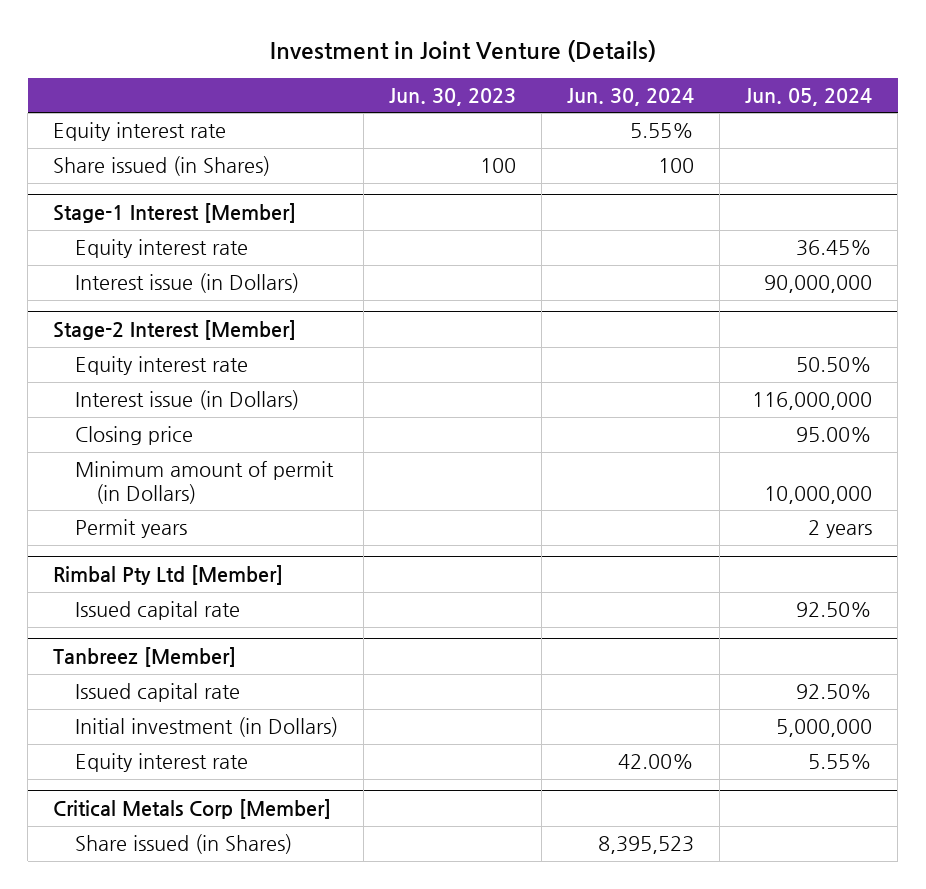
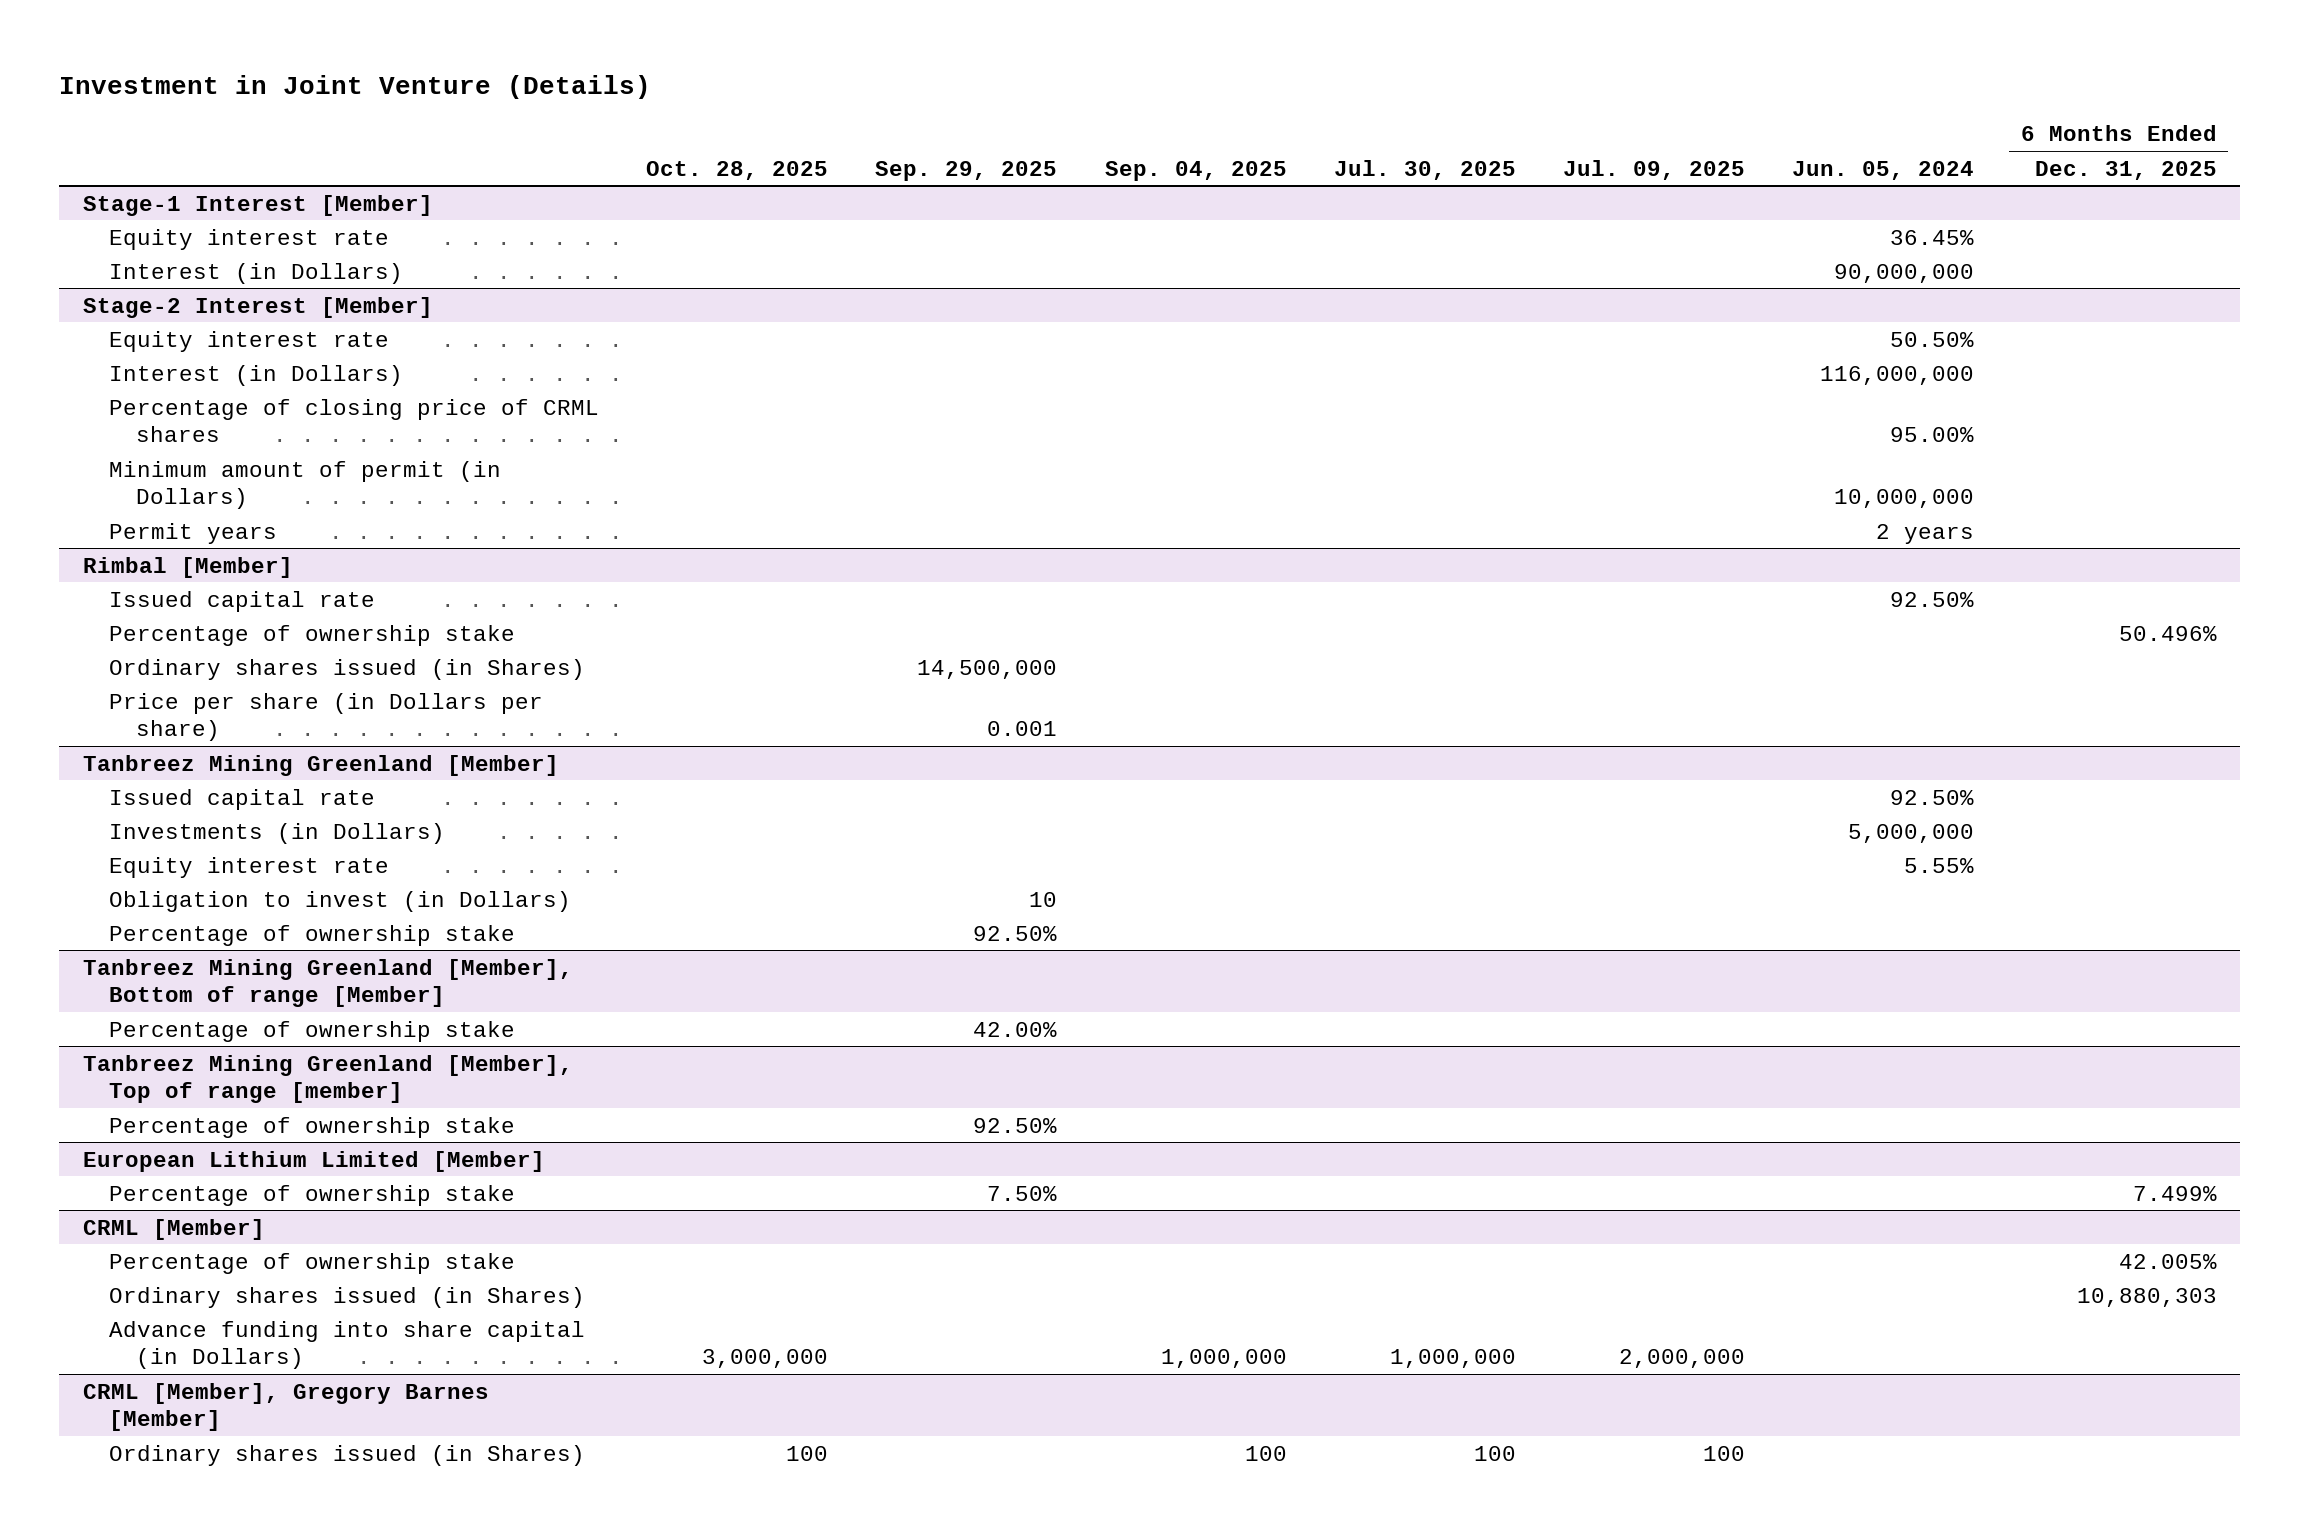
- | Jun. 30, 2023 | Jun. 30, 2024 | Jun. 05, 2024
+ | Oct. 28, 2025 | Sep. 29, 2025 | Sep. 04, 2025 | Jul. 30, 2025 | Jul. 09, 2025 | Jun. 05, 2024 | 6 Months Ended Dec. 31, 2025
- Equity interest rate | | 5.55% |
- Share issued (in Shares) | 100 | 100 |
@ Stage-1 Interest [Member]
- Interest issue (in Dollars) | | | 90,000,000
+ Interest (in Dollars) | | | | | | 90,000,000 |
@ Stage-2 Interest [Member]
- Interest issue (in Dollars) | | | 116,000,000
- Closing price | | | 95.00%
+ Interest (in Dollars) | | | | | | 116,000,000 |
+ Percentage of closing price of CRML shares | | | | | | 95.00% |
- Rimbal Pty Ltd [Member]
+ Rimbal [Member]
- Tanbreez [Member]
+ Percentage of ownership stake | | | | | | | 50.496%
+ Ordinary shares issued (in Shares) | | 14,500,000 | | | | |
+ Price per share (in Dollars per share) | | 0.001 | | | | |
+ Tanbreez Mining Greenland [Member]
- Initial investment (in Dollars) | | | 5,000,000
+ Investments (in Dollars) | | | | | | 5,000,000 |
- Critical Metals Corp [Member]
- Share issued (in Shares) | | 8,395,523 |
+ Obligation to invest (in Dollars) | | 10 | | | | |
+ Percentage of ownership stake | | 92.50% | | | | |
+ Tanbreez Mining Greenland [Member], Bottom of range [Member]
+ Percentage of ownership stake | | 42.00% | | | | |
+ Tanbreez Mining Greenland [Member], Top of range [member]
+ Percentage of ownership stake | | 92.50% | | | | |
+ European Lithium Limited [Member]
+ Percentage of ownership stake | | 7.50% | | | | | 7.499%
+ CRML [Member]
+ Percentage of ownership stake | | | | | | | 42.005%
+ Ordinary shares issued (in Shares) | | | | | | | 10,880,303
+ Advance funding into share capital (in Dollars) | 3,000,000 | | 1,000,000 | 1,000,000 | 2,000,000 | |
+ CRML [Member], Gregory Barnes [Member]
+ Ordinary shares issued (in Shares) | 100 | | 100 | 100 | 100 | |

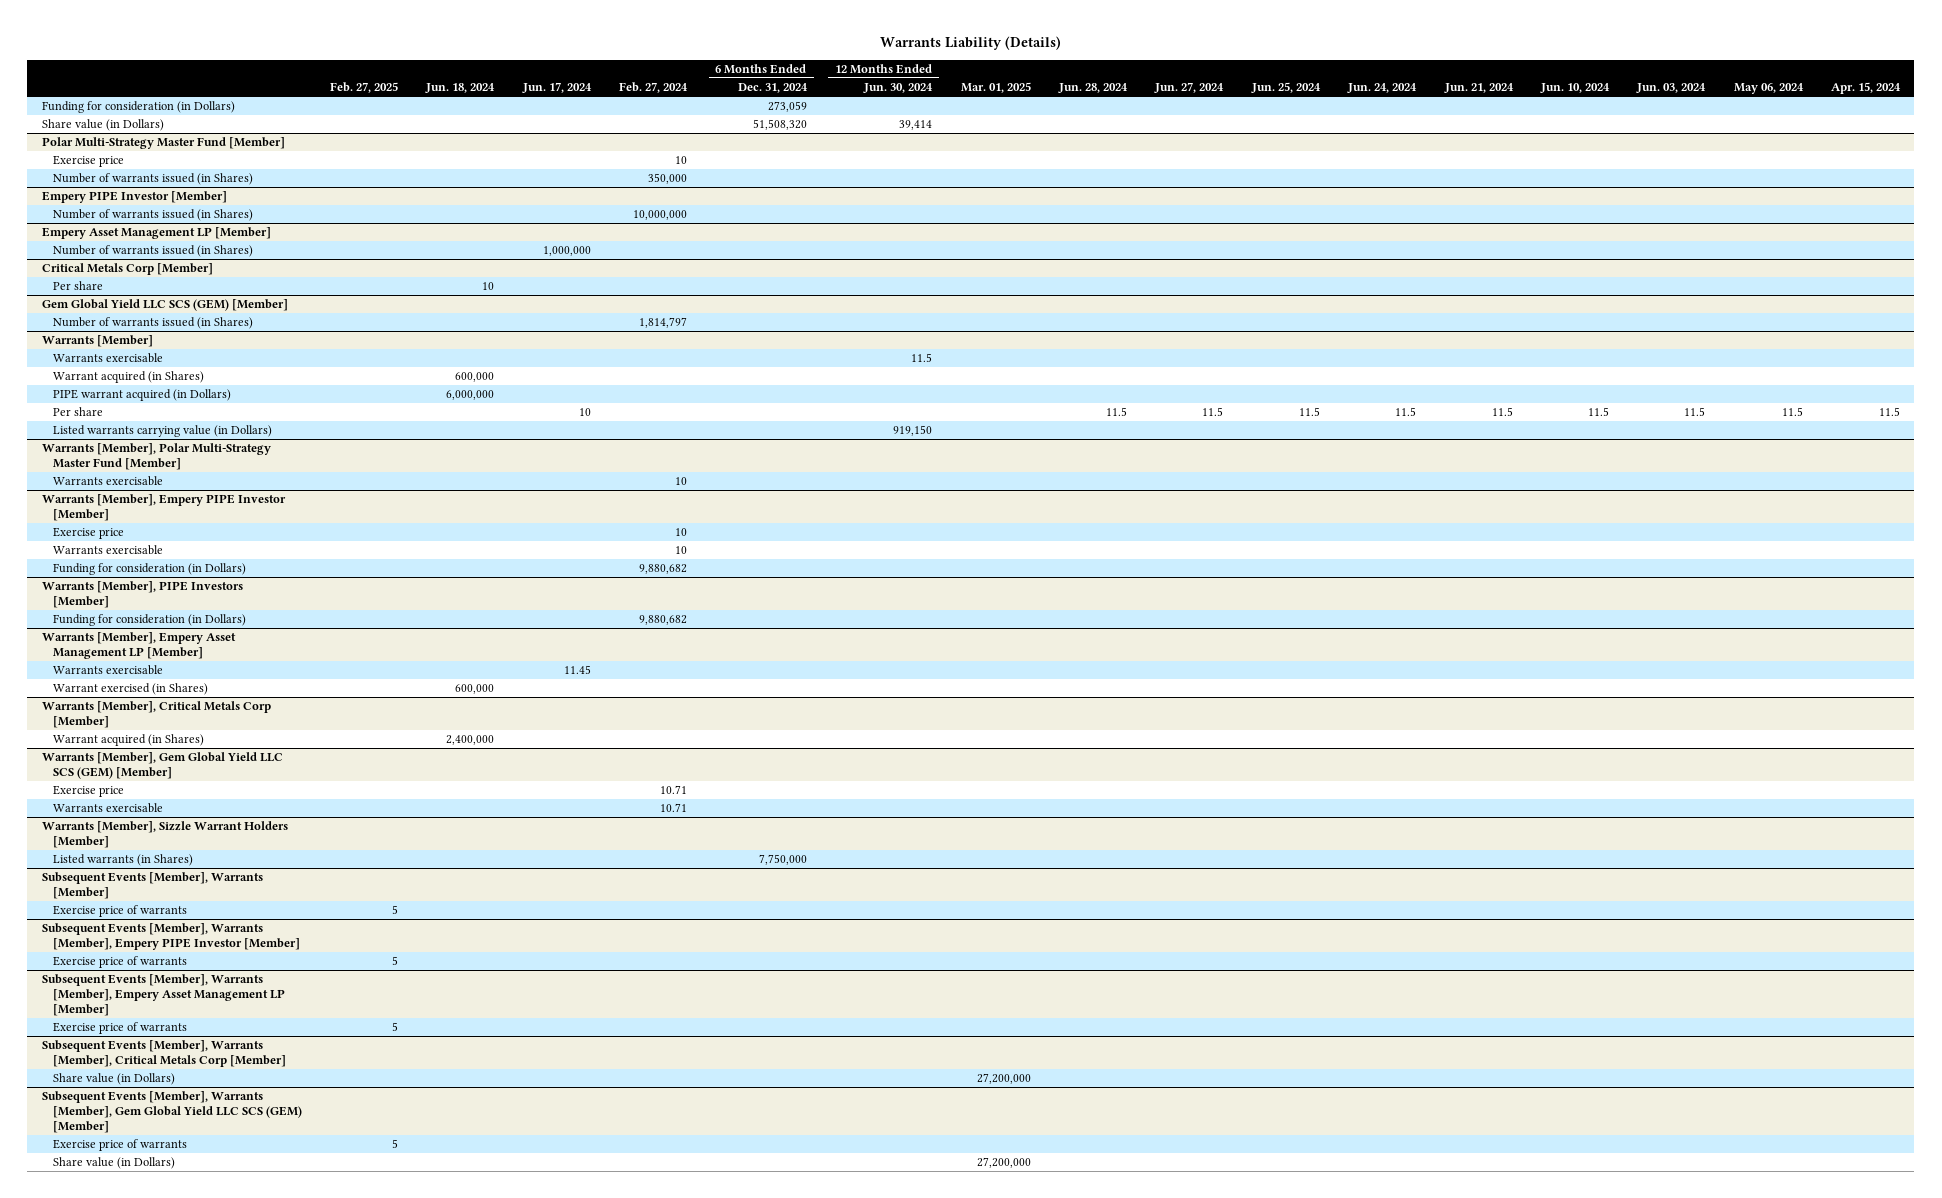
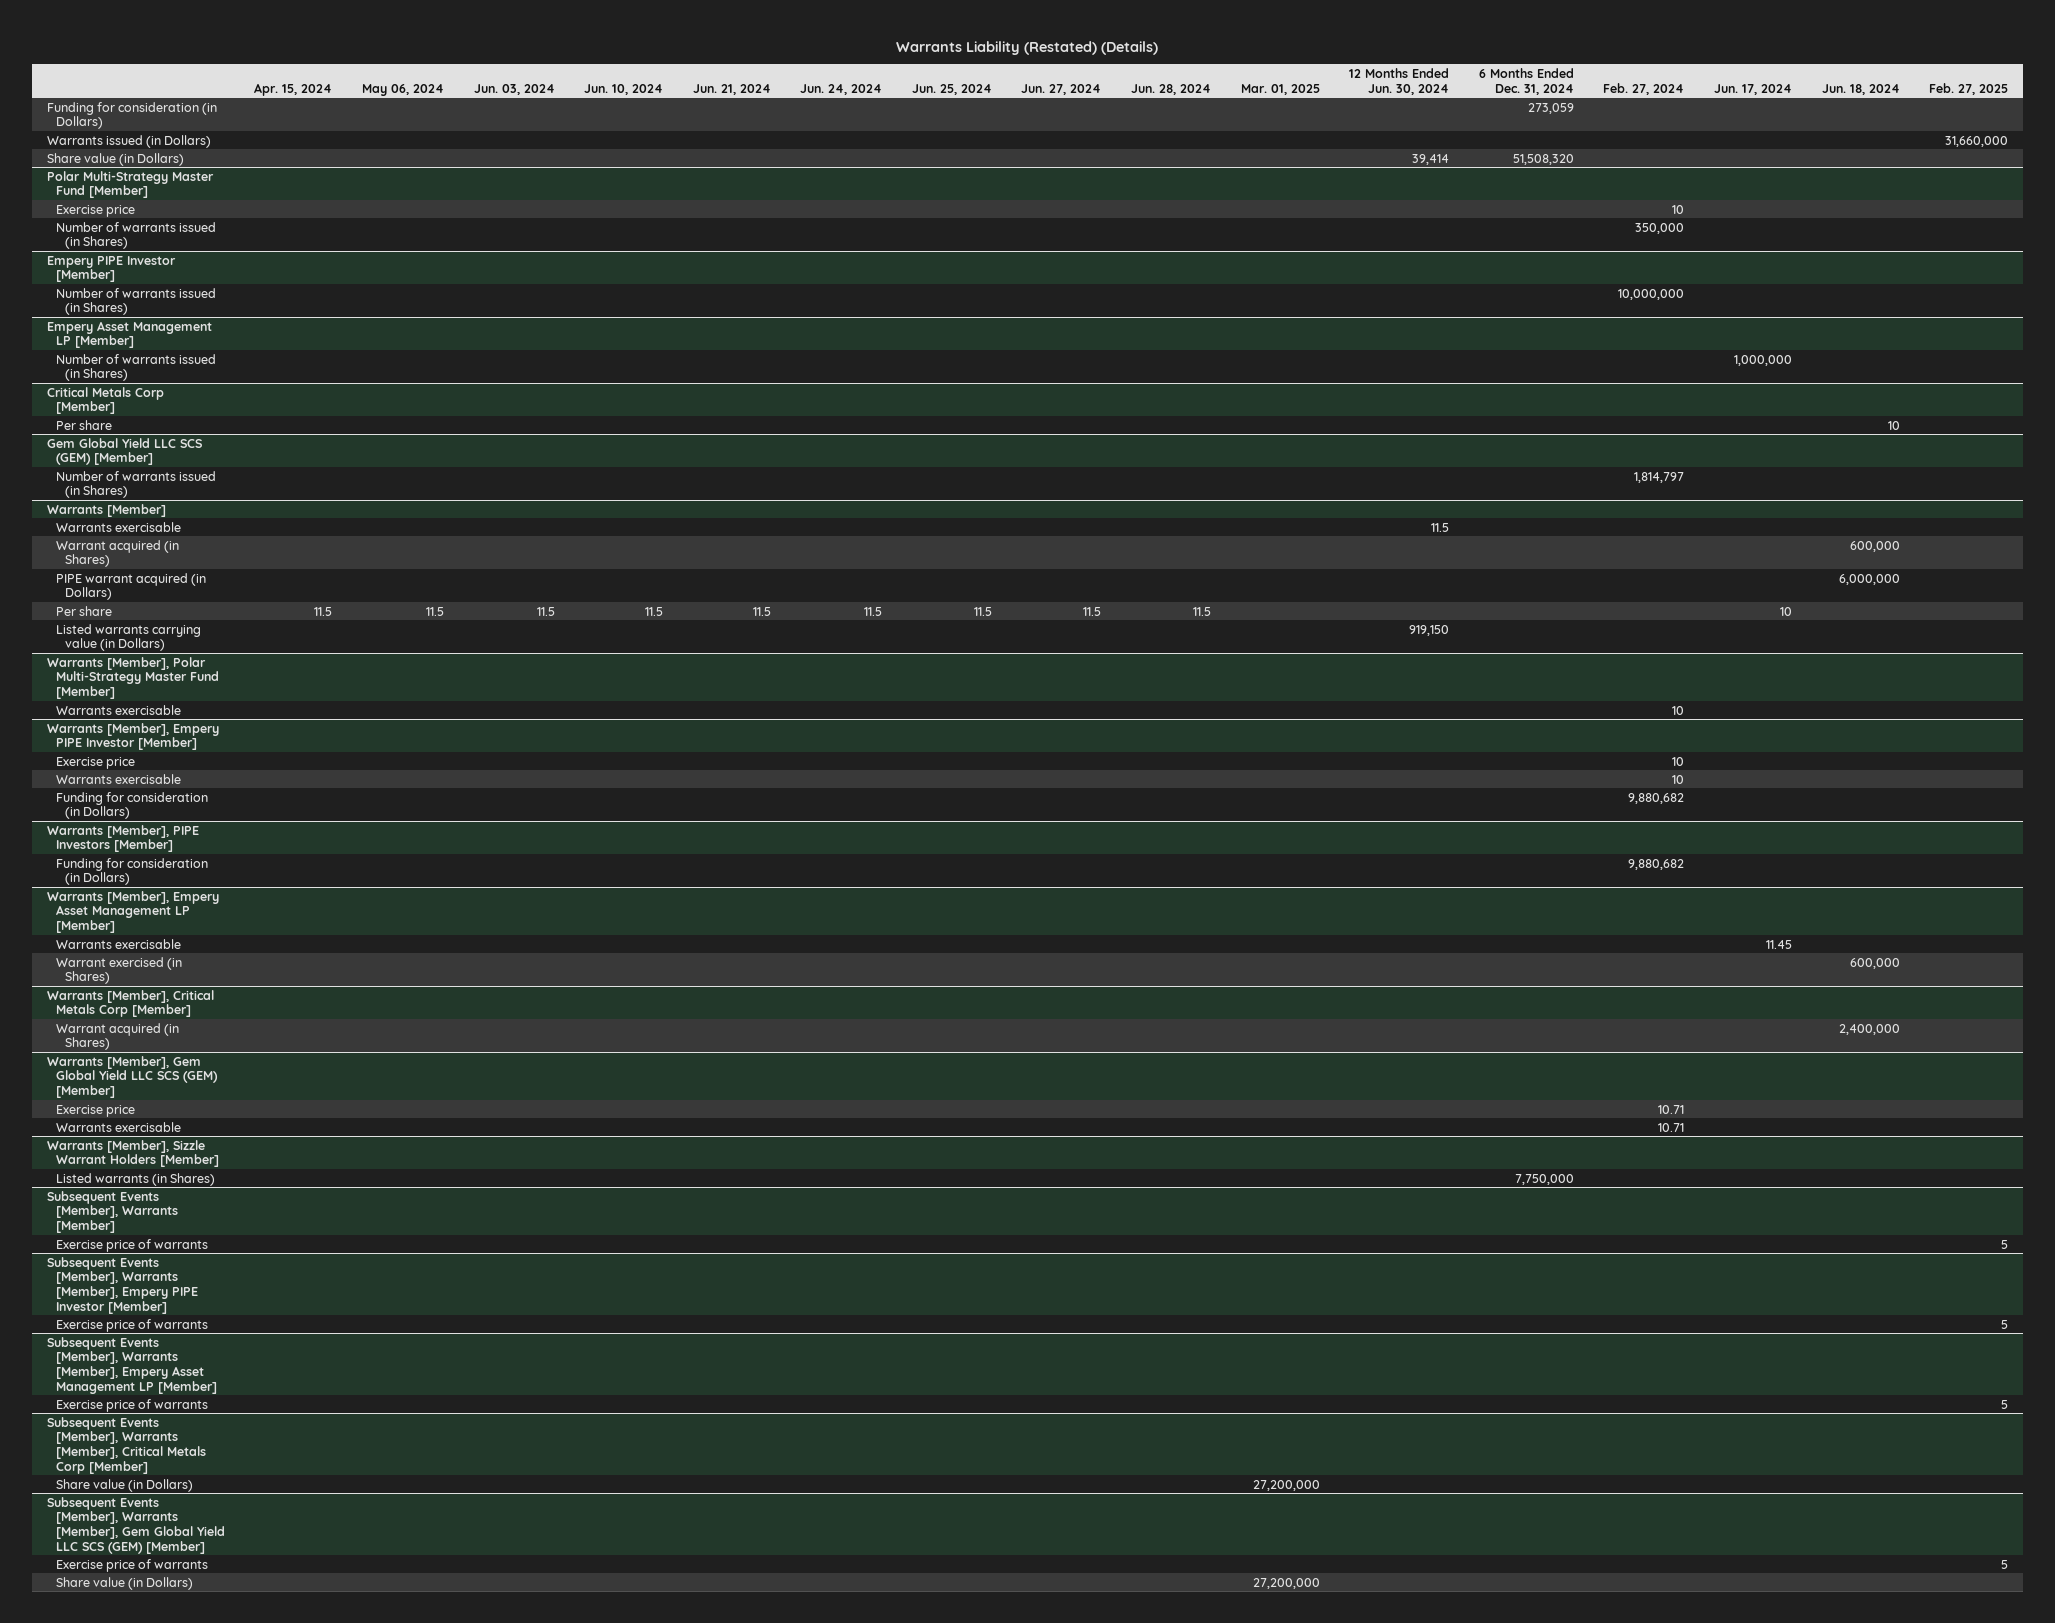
- Warrants Liability (Details)
+ Warrants Liability (Restated) (Details)
- | Feb. 27, 2025 | Jun. 18, 2024 | Jun. 17, 2024 | Feb. 27, 2024 | 6 Months Ended Dec. 31, 2024 | 12 Months Ended Jun. 30, 2024 | Mar. 01, 2025 | Jun. 28, 2024 | Jun. 27, 2024 | Jun. 25, 2024 | Jun. 24, 2024 | Jun. 21, 2024 | Jun. 10, 2024 | Jun. 03, 2024 | May 06, 2024 | Apr. 15, 2024
+ | Apr. 15, 2024 | May 06, 2024 | Jun. 03, 2024 | Jun. 10, 2024 | Jun. 21, 2024 | Jun. 24, 2024 | Jun. 25, 2024 | Jun. 27, 2024 | Jun. 28, 2024 | Mar. 01, 2025 | 12 Months Ended Jun. 30, 2024 | 6 Months Ended Dec. 31, 2024 | Feb. 27, 2024 | Jun. 17, 2024 | Jun. 18, 2024 | Feb. 27, 2025
+ Warrants issued (in Dollars) | | | | | | | | | | | | | | | | 31,660,000

